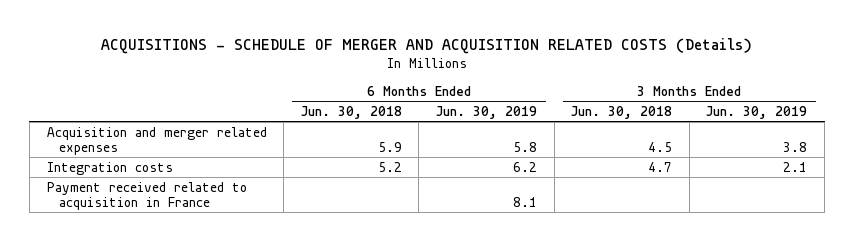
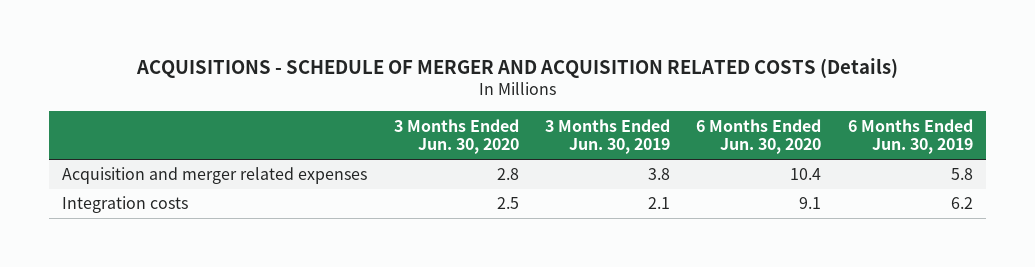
- | 6 Months Ended Jun. 30, 2018 | 6 Months Ended Jun. 30, 2019 | 3 Months Ended Jun. 30, 2018 | 3 Months Ended Jun. 30, 2019
+ | 3 Months Ended Jun. 30, 2020 | 3 Months Ended Jun. 30, 2019 | 6 Months Ended Jun. 30, 2020 | 6 Months Ended Jun. 30, 2019
- Payment received related to acquisition in France | | 8.1 | |

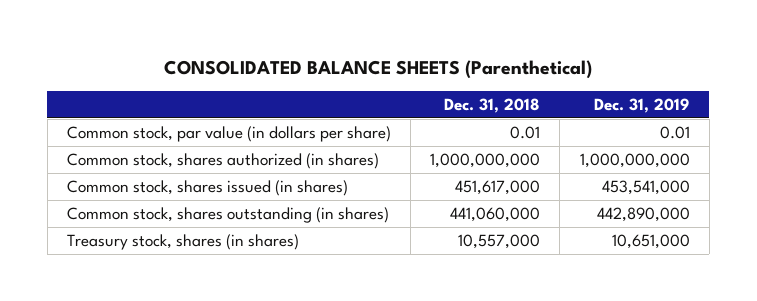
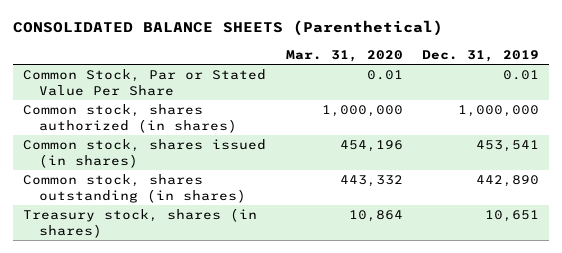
- | Dec. 31, 2018 | Dec. 31, 2019
+ | Mar. 31, 2020 | Dec. 31, 2019
- Common stock, par value (in dollars per share) | 0.01 | 0.01
- Common stock, shares authorized (in shares) | 1,000,000,000 | 1,000,000,000
- Common stock, shares issued (in shares) | 451,617,000 | 453,541,000
- Common stock, shares outstanding (in shares) | 441,060,000 | 442,890,000
- Treasury stock, shares (in shares) | 10,557,000 | 10,651,000
+ Common Stock, Par or Stated Value Per Share | 0.01 | 0.01
+ Common stock, shares authorized (in shares) | 1,000,000 | 1,000,000
+ Common stock, shares issued (in shares) | 454,196 | 453,541
+ Common stock, shares outstanding (in shares) | 443,332 | 442,890
+ Treasury stock, shares (in shares) | 10,864 | 10,651

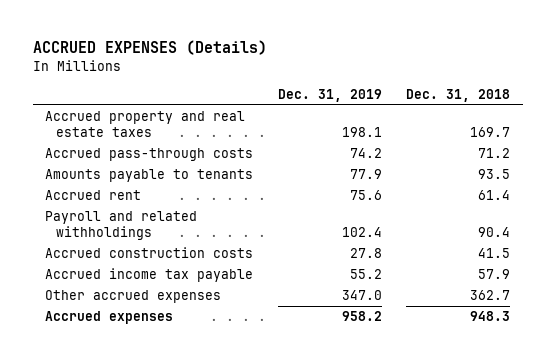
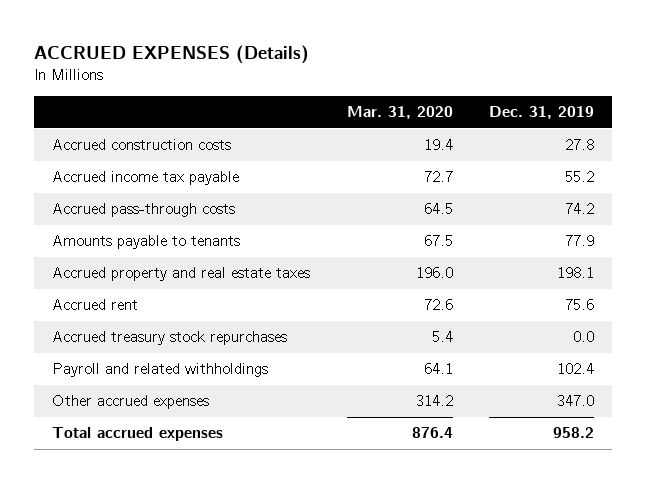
- | Dec. 31, 2019 | Dec. 31, 2018
+ | Mar. 31, 2020 | Dec. 31, 2019
moved up: Accrued construction costs | 19.4 | 27.8
moved up: Accrued income tax payable | 72.7 | 55.2
moved down: Accrued property and real estate taxes | 196.0 | 198.1
+ Accrued treasury stock repurchases | 5.4 | 0.0
- Accrued expenses | 958.2 | 948.3
+ Total accrued expenses | 876.4 | 958.2

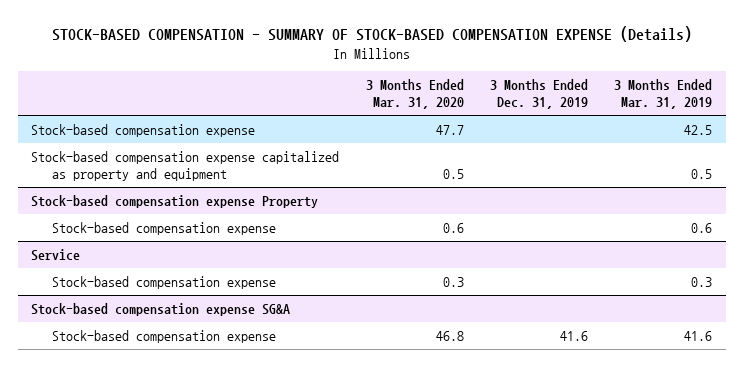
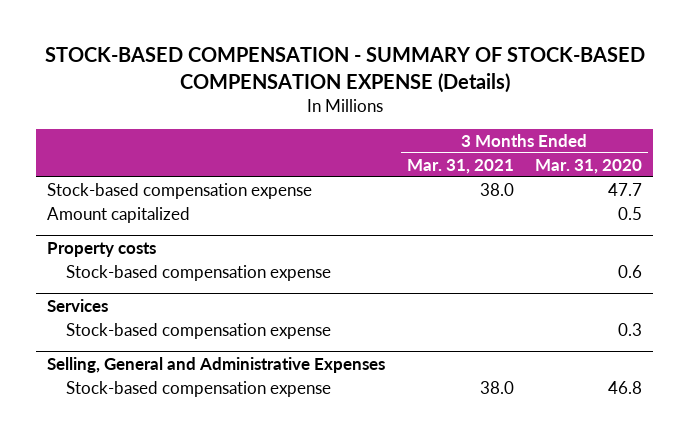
- | 3 Months Ended Mar. 31, 2020 | 3 Months Ended Dec. 31, 2019 | 3 Months Ended Mar. 31, 2019
+ | 3 Months Ended Mar. 31, 2021 | 3 Months Ended Mar. 31, 2020
- Stock-based compensation expense capitalized as property and equipment | 0.5 | | 0.5
- Stock-based compensation expense Property
+ Amount capitalized | | 0.5
+ Property costs
- Service
+ Services
- Stock-based compensation expense SG&A
+ Selling, General and Administrative Expenses

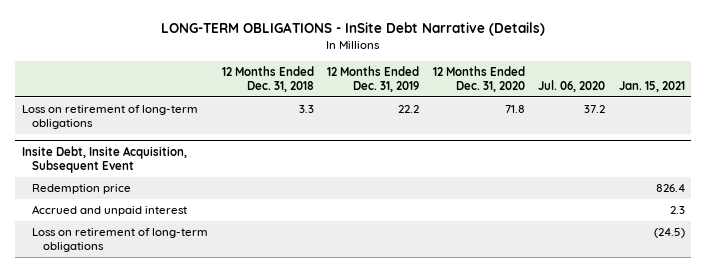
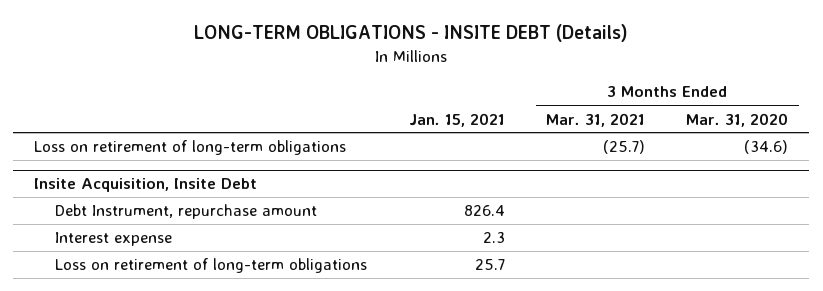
- LONG-TERM OBLIGATIONS - InSite Debt Narrative (Details)
+ LONG-TERM OBLIGATIONS - INSITE DEBT (Details)
- | 12 Months Ended Dec. 31, 2018 | 12 Months Ended Dec. 31, 2019 | 12 Months Ended Dec. 31, 2020 | Jul. 06, 2020 | Jan. 15, 2021
+ | Jan. 15, 2021 | 3 Months Ended Mar. 31, 2021 | 3 Months Ended Mar. 31, 2020
- Insite Debt, Insite Acquisition, Subsequent Event
- Redemption price | | | | | 826.4
- Accrued and unpaid interest | | | | | 2.3
- Loss on retirement of long-term obligations | | | | | (24.5)
+ Insite Acquisition, Insite Debt
+ Debt Instrument, repurchase amount | 826.4 | |
+ Interest expense | 2.3 | |
+ Loss on retirement of long-term obligations | 25.7 | |

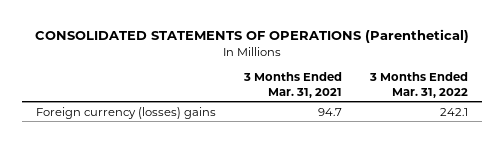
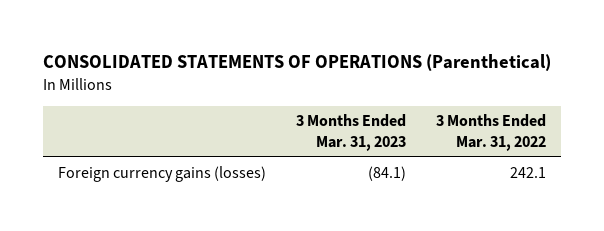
- | 3 Months Ended Mar. 31, 2021 | 3 Months Ended Mar. 31, 2022
+ | 3 Months Ended Mar. 31, 2023 | 3 Months Ended Mar. 31, 2022
- Foreign currency (losses) gains | 94.7 | 242.1
+ Foreign currency gains (losses) | (84.1) | 242.1

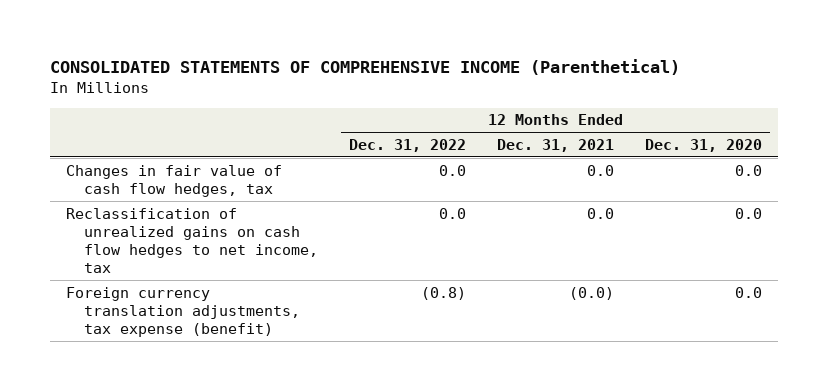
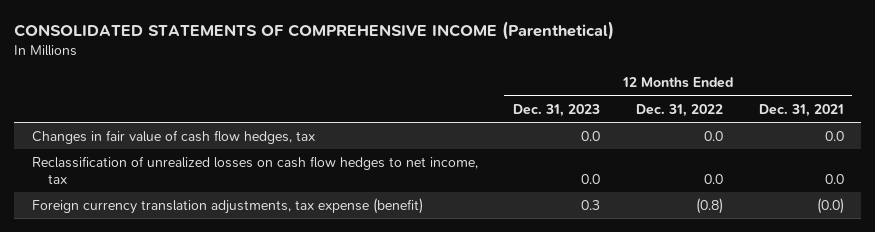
- | 12 Months Ended Dec. 31, 2022 | 12 Months Ended Dec. 31, 2021 | 12 Months Ended Dec. 31, 2020
+ | 12 Months Ended Dec. 31, 2023 | 12 Months Ended Dec. 31, 2022 | 12 Months Ended Dec. 31, 2021
- Reclassification of unrealized gains on cash flow hedges to net income, tax | 0.0 | 0.0 | 0.0
+ Reclassification of unrealized losses on cash flow hedges to net income, tax | 0.0 | 0.0 | 0.0

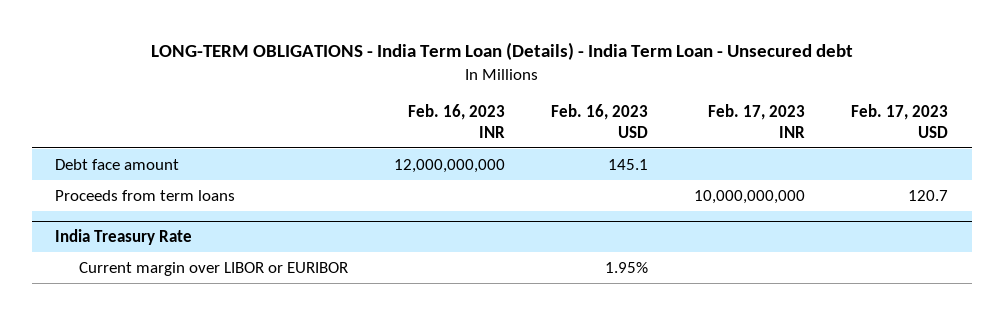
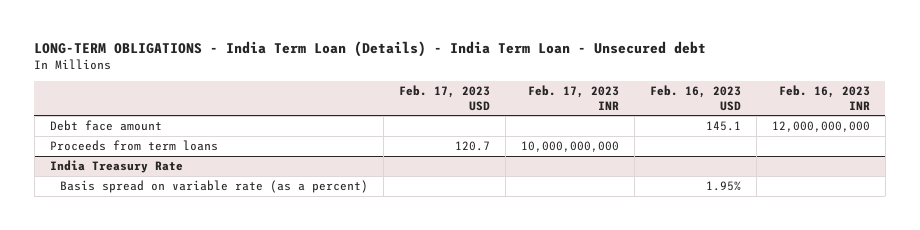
- | Feb. 16, 2023 INR | Feb. 16, 2023 USD | Feb. 17, 2023 INR | Feb. 17, 2023 USD
+ | Feb. 17, 2023 USD | Feb. 17, 2023 INR | Feb. 16, 2023 USD | Feb. 16, 2023 INR
@ India Treasury Rate
- Current margin over LIBOR or EURIBOR | | 1.95% | |
+ Basis spread on variable rate (as a percent) | | | 1.95% |

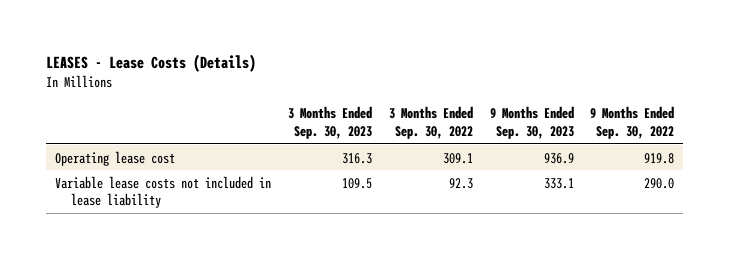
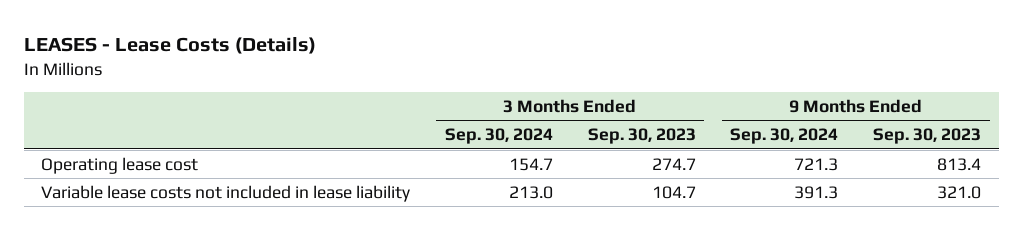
- | 3 Months Ended Sep. 30, 2023 | 3 Months Ended Sep. 30, 2022 | 9 Months Ended Sep. 30, 2023 | 9 Months Ended Sep. 30, 2022
+ | 3 Months Ended Sep. 30, 2024 | 3 Months Ended Sep. 30, 2023 | 9 Months Ended Sep. 30, 2024 | 9 Months Ended Sep. 30, 2023
- Operating lease cost | 316.3 | 309.1 | 936.9 | 919.8
- Variable lease costs not included in lease liability | 109.5 | 92.3 | 333.1 | 290.0
+ Operating lease cost | 154.7 | 274.7 | 721.3 | 813.4
+ Variable lease costs not included in lease liability | 213.0 | 104.7 | 391.3 | 321.0

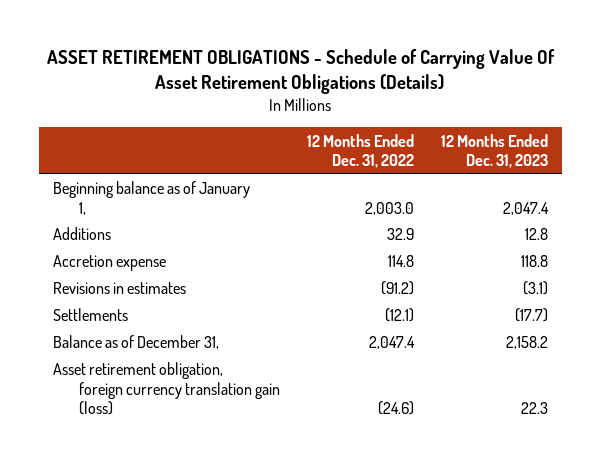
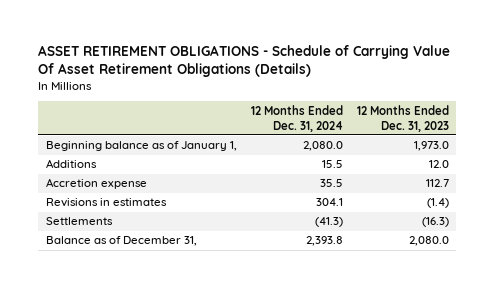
- | 12 Months Ended Dec. 31, 2022 | 12 Months Ended Dec. 31, 2023
+ | 12 Months Ended Dec. 31, 2024 | 12 Months Ended Dec. 31, 2023
- Beginning balance as of January 1, | 2,003.0 | 2,047.4
- Additions | 32.9 | 12.8
- Accretion expense | 114.8 | 118.8
- Revisions in estimates | (91.2) | (3.1)
- Settlements | (12.1) | (17.7)
- Balance as of December 31, | 2,047.4 | 2,158.2
- Asset retirement obligation, foreign currency translation gain (loss) | (24.6) | 22.3
+ Beginning balance as of January 1, | 2,080.0 | 1,973.0
+ Additions | 15.5 | 12.0
+ Accretion expense | 35.5 | 112.7
+ Revisions in estimates | 304.1 | (1.4)
+ Settlements | (41.3) | (16.3)
+ Balance as of December 31, | 2,393.8 | 2,080.0

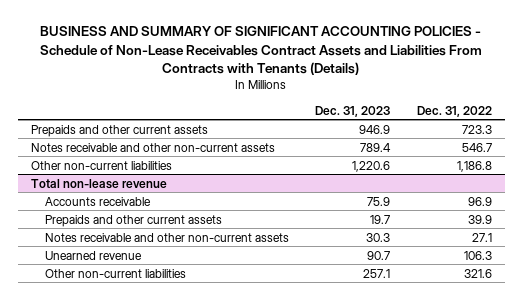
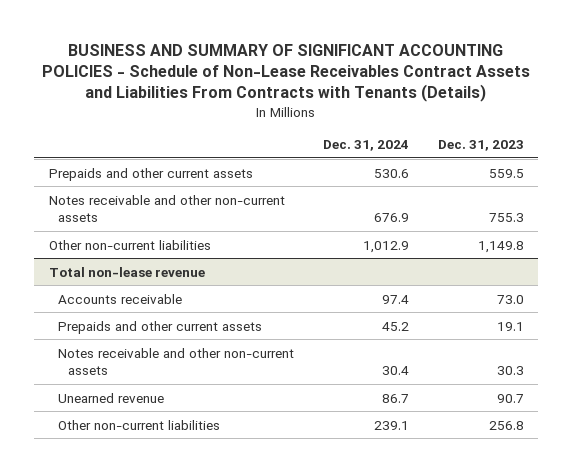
- | Dec. 31, 2023 | Dec. 31, 2022
+ | Dec. 31, 2024 | Dec. 31, 2023
- Prepaids and other current assets | 946.9 | 723.3
- Notes receivable and other non-current assets | 789.4 | 546.7
- Other non-current liabilities | 1,220.6 | 1,186.8
+ Prepaids and other current assets | 530.6 | 559.5
+ Notes receivable and other non-current assets | 676.9 | 755.3
+ Other non-current liabilities | 1,012.9 | 1,149.8
@ Total non-lease revenue
- Accounts receivable | 75.9 | 96.9
- Prepaids and other current assets | 19.7 | 39.9
+ Accounts receivable | 97.4 | 73.0
+ Prepaids and other current assets | 45.2 | 19.1
- Other non-current liabilities | 257.1 | 321.6
+ Other non-current liabilities | 239.1 | 256.8

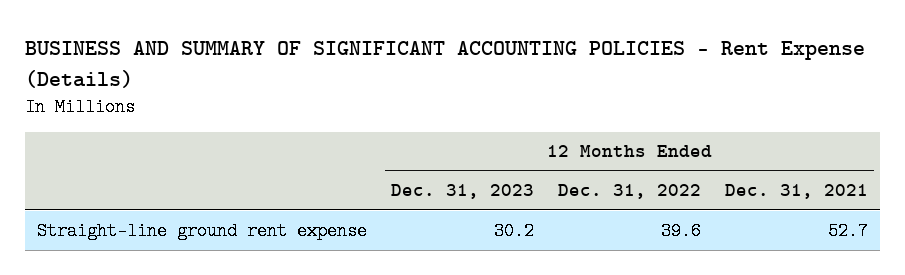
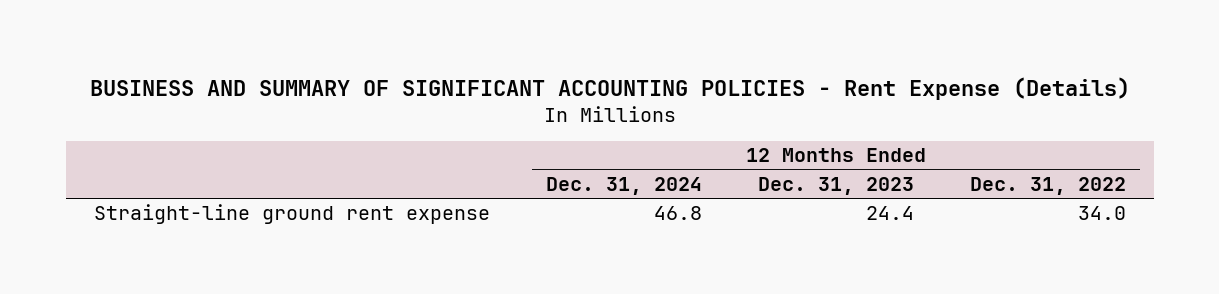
- | 12 Months Ended Dec. 31, 2023 | 12 Months Ended Dec. 31, 2022 | 12 Months Ended Dec. 31, 2021
+ | 12 Months Ended Dec. 31, 2024 | 12 Months Ended Dec. 31, 2023 | 12 Months Ended Dec. 31, 2022
- Straight-line ground rent expense | 30.2 | 39.6 | 52.7
+ Straight-line ground rent expense | 46.8 | 24.4 | 34.0

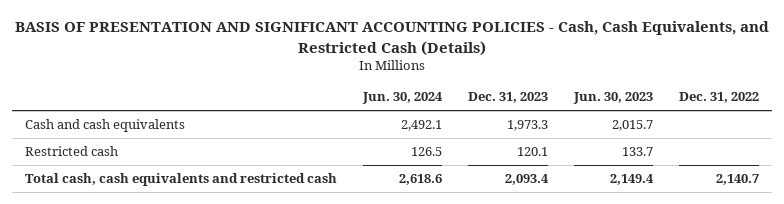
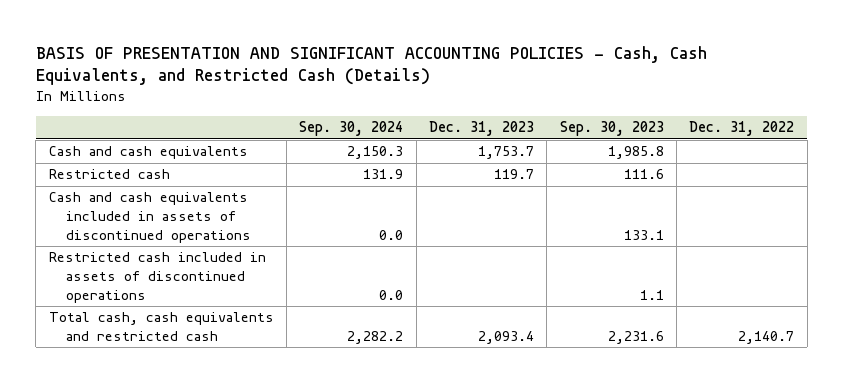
- | Jun. 30, 2024 | Dec. 31, 2023 | Jun. 30, 2023 | Dec. 31, 2022
+ | Sep. 30, 2024 | Dec. 31, 2023 | Sep. 30, 2023 | Dec. 31, 2022
- Cash and cash equivalents | 2,492.1 | 1,973.3 | 2,015.7 |
- Restricted cash | 126.5 | 120.1 | 133.7 |
+ Cash and cash equivalents | 2,150.3 | 1,753.7 | 1,985.8 |
+ Restricted cash | 131.9 | 119.7 | 111.6 |
+ Cash and cash equivalents included in assets of discontinued operations | 0.0 | | 133.1 |
+ Restricted cash included in assets of discontinued operations | 0.0 | | 1.1 |

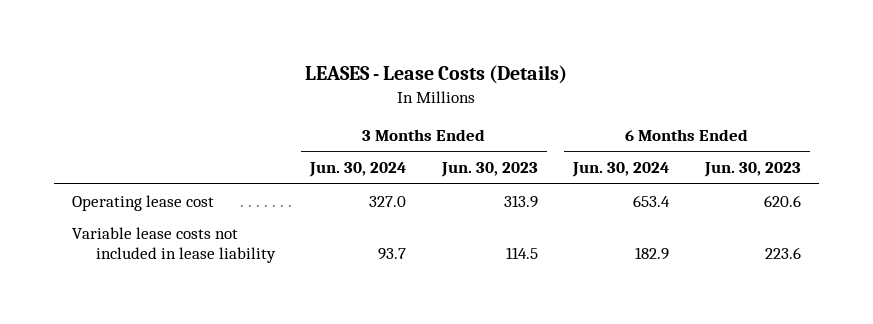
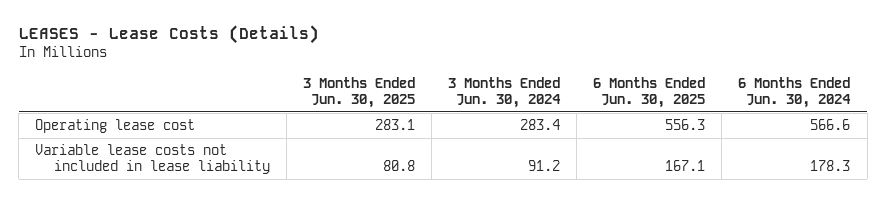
- | 3 Months Ended Jun. 30, 2024 | 3 Months Ended Jun. 30, 2023 | 6 Months Ended Jun. 30, 2024 | 6 Months Ended Jun. 30, 2023
+ | 3 Months Ended Jun. 30, 2025 | 3 Months Ended Jun. 30, 2024 | 6 Months Ended Jun. 30, 2025 | 6 Months Ended Jun. 30, 2024
- Operating lease cost | 327.0 | 313.9 | 653.4 | 620.6
- Variable lease costs not included in lease liability | 93.7 | 114.5 | 182.9 | 223.6
+ Operating lease cost | 283.1 | 283.4 | 556.3 | 566.6
+ Variable lease costs not included in lease liability | 80.8 | 91.2 | 167.1 | 178.3

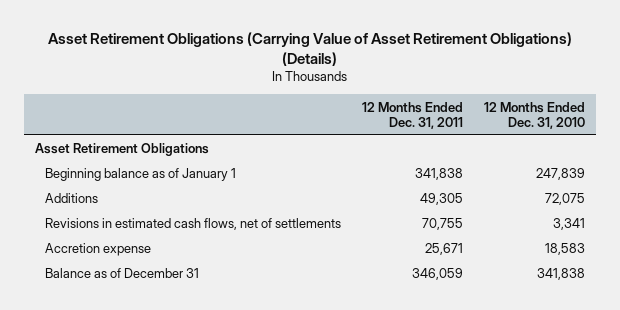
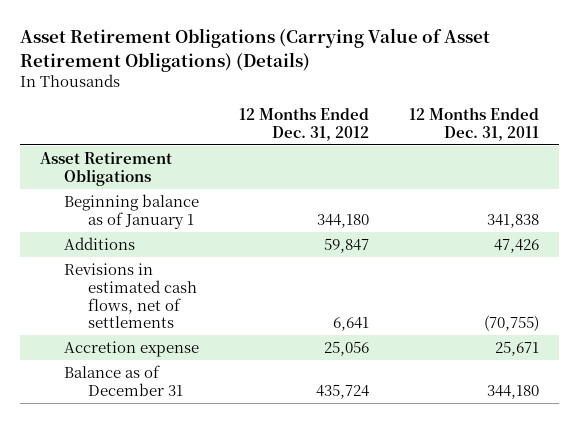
- | 12 Months Ended Dec. 31, 2011 | 12 Months Ended Dec. 31, 2010
+ | 12 Months Ended Dec. 31, 2012 | 12 Months Ended Dec. 31, 2011
- Additions | 49,305 | 72,075
- Revisions in estimated cash flows, net of settlements | 70,755 | 3,341
+ Additions | 59,847 | 47,426
+ Revisions in estimated cash flows, net of settlements | 6,641 | (70,755)
- Balance as of December 31 | 346,059 | 341,838
+ Balance as of December 31 | 435,724 | 344,180

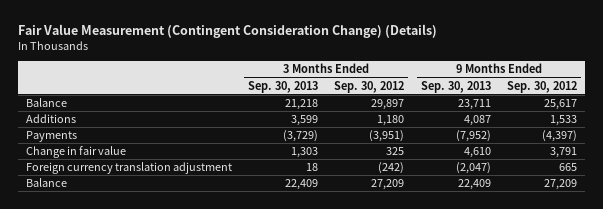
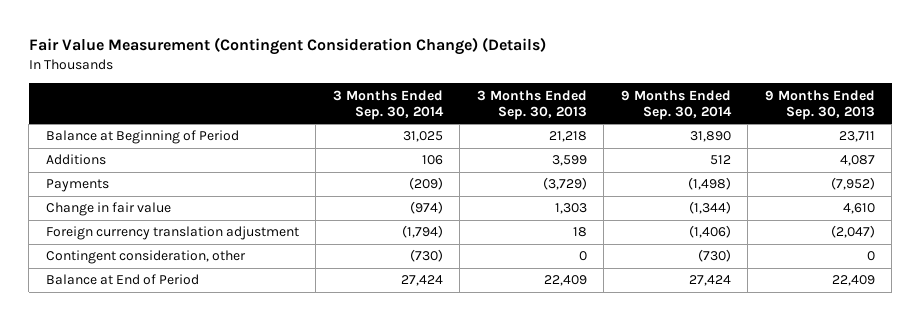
- | 3 Months Ended Sep. 30, 2013 | 3 Months Ended Sep. 30, 2012 | 9 Months Ended Sep. 30, 2013 | 9 Months Ended Sep. 30, 2012
+ | 3 Months Ended Sep. 30, 2014 | 3 Months Ended Sep. 30, 2013 | 9 Months Ended Sep. 30, 2014 | 9 Months Ended Sep. 30, 2013
- Balance | 21,218 | 29,897 | 23,711 | 25,617
+ Balance at Beginning of Period | 31,025 | 21,218 | 31,890 | 23,711
- Balance | 22,409 | 27,209 | 22,409 | 27,209
+ Contingent consideration, other | (730) | 0 | (730) | 0
+ Balance at End of Period | 27,424 | 22,409 | 27,424 | 22,409

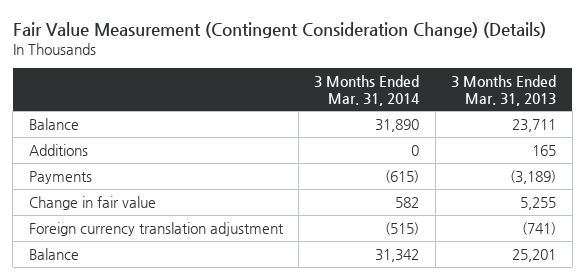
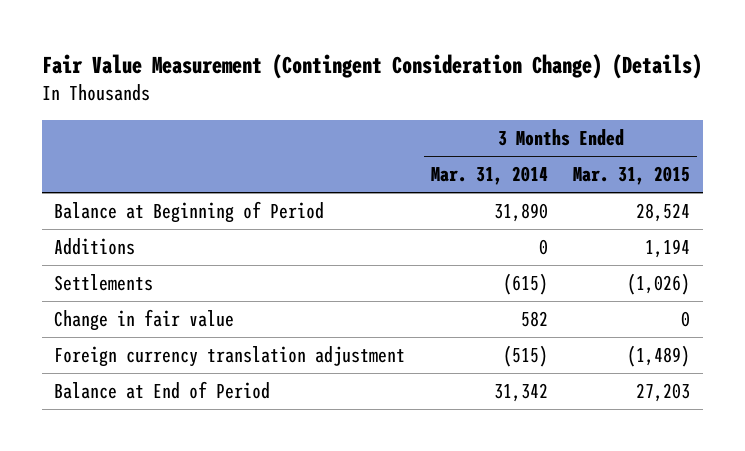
- | 3 Months Ended Mar. 31, 2014 | 3 Months Ended Mar. 31, 2013
+ | 3 Months Ended Mar. 31, 2014 | 3 Months Ended Mar. 31, 2015
- Balance | 31,890 | 23,711
+ Balance at Beginning of Period | 31,890 | 28,524
- Payments | (615) | (3,189)
+ Settlements | (615) | (1,026)
- Balance | 31,342 | 25,201
+ Balance at End of Period | 31,342 | 27,203

